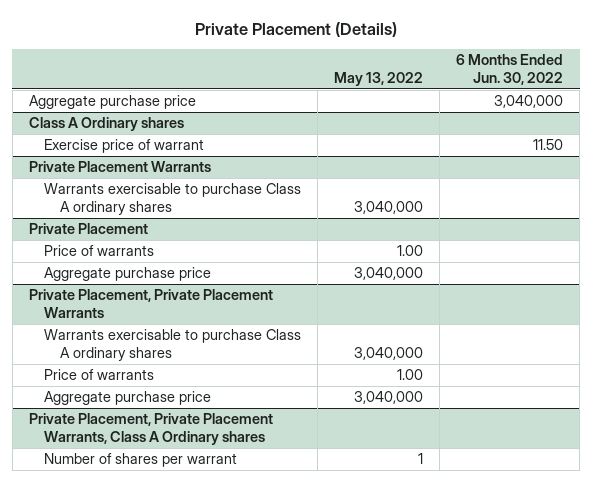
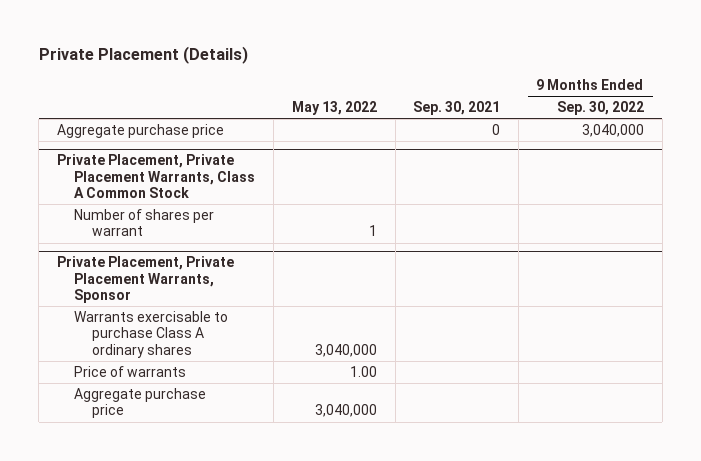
- | May 13, 2022 | 6 Months Ended Jun. 30, 2022
+ | May 13, 2022 | Sep. 30, 2021 | 9 Months Ended Sep. 30, 2022
- Class A Ordinary shares
- Exercise price of warrant | | 11.50
- Private Placement Warrants
- Warrants exercisable to purchase Class A ordinary shares | 3,040,000 |
- Private Placement
- Price of warrants | 1.00 |
- Aggregate purchase price | 3,040,000 |
- Private Placement, Private Placement Warrants
+ Private Placement, Private Placement Warrants, Class A Common Stock
+ Number of shares per warrant | 1 | |
+ Private Placement, Private Placement Warrants, Sponsor
- Private Placement, Private Placement Warrants, Class A Ordinary shares
- Number of shares per warrant | 1 |

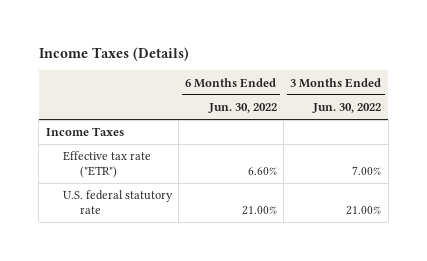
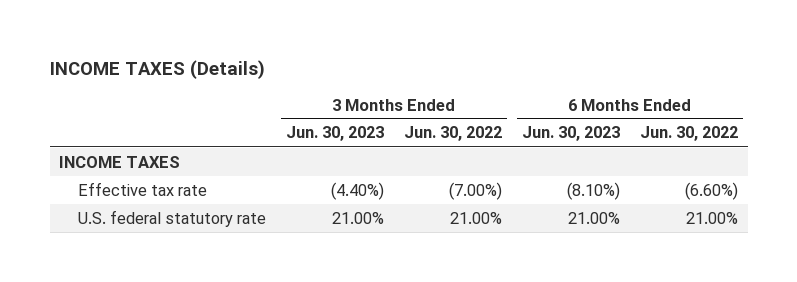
- Income Taxes (Details)
+ INCOME TAXES (Details)
- | 6 Months Ended Jun. 30, 2022 | 3 Months Ended Jun. 30, 2022
+ | 3 Months Ended Jun. 30, 2023 | 3 Months Ended Jun. 30, 2022 | 6 Months Ended Jun. 30, 2023 | 6 Months Ended Jun. 30, 2022
- Income Taxes
- Effective tax rate ("ETR") | 6.60% | 7.00%
+ INCOME TAXES
+ Effective tax rate | (4.40%) | (7.00%) | (8.10%) | (6.60%)

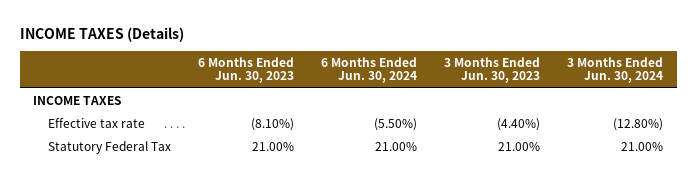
- | 3 Months Ended Jun. 30, 2023 | 3 Months Ended Jun. 30, 2022 | 6 Months Ended Jun. 30, 2023 | 6 Months Ended Jun. 30, 2022
+ | 6 Months Ended Jun. 30, 2023 | 6 Months Ended Jun. 30, 2024 | 3 Months Ended Jun. 30, 2023 | 3 Months Ended Jun. 30, 2024
- U.S. federal statutory rate | 21.00% | 21.00% | 21.00% | 21.00%
+ Statutory Federal Tax | 21.00% | 21.00% | 21.00% | 21.00%

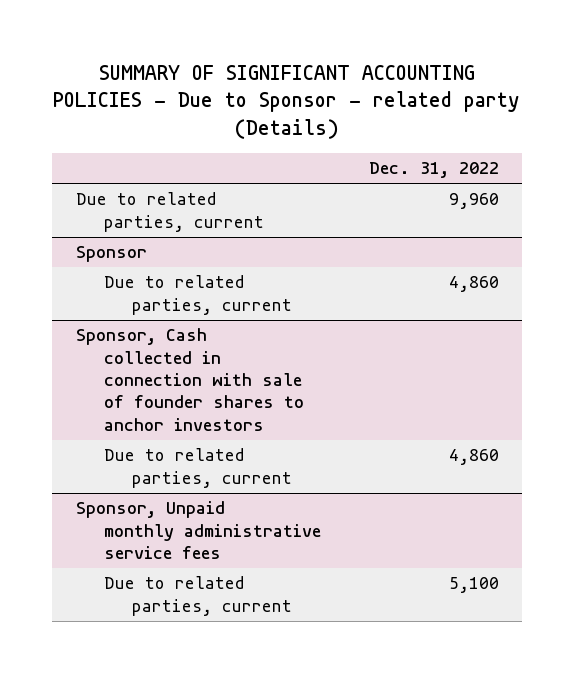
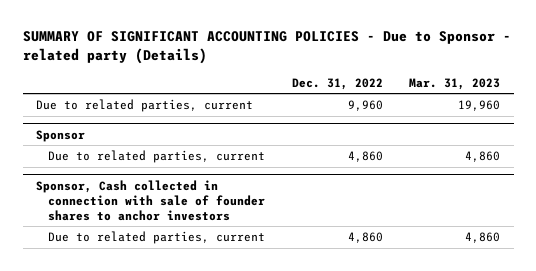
- | Dec. 31, 2022
+ | Dec. 31, 2022 | Mar. 31, 2023
- Sponsor, Unpaid monthly administrative service fees
- Due to related parties, current | 5,100

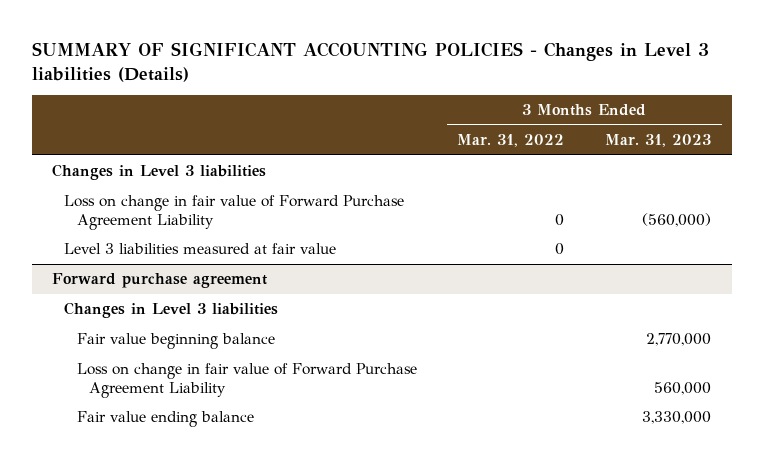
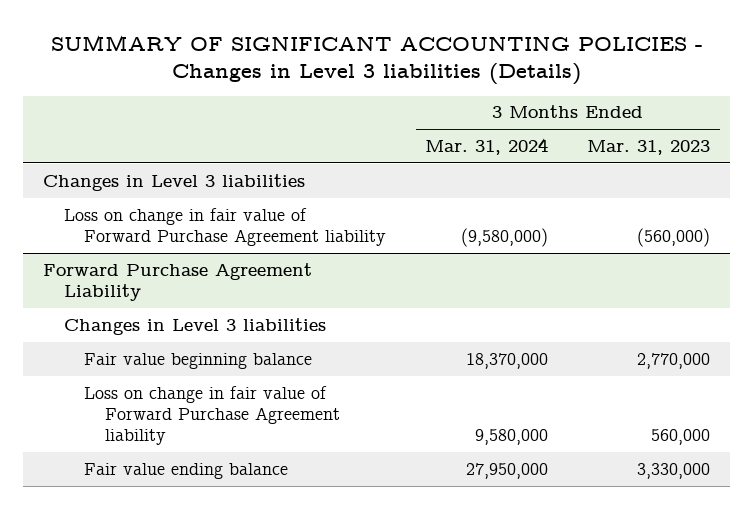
- | 3 Months Ended Mar. 31, 2022 | 3 Months Ended Mar. 31, 2023
+ | 3 Months Ended Mar. 31, 2024 | 3 Months Ended Mar. 31, 2023
- Loss on change in fair value of Forward Purchase Agreement Liability | 0 | (560,000)
- Level 3 liabilities measured at fair value | 0 |
- Forward purchase agreement
+ Loss on change in fair value of Forward Purchase Agreement liability | (9,580,000) | (560,000)
+ Forward Purchase Agreement Liability
- Loss on change in fair value of Forward Purchase Agreement Liability | | 560,000
+ Loss on change in fair value of Forward Purchase Agreement liability | 9,580,000 | 560,000

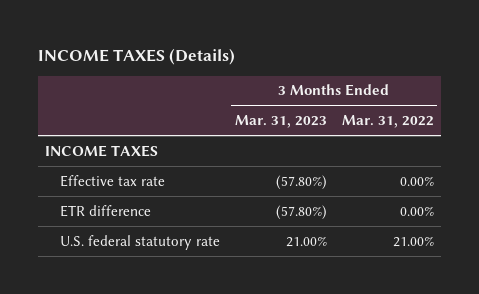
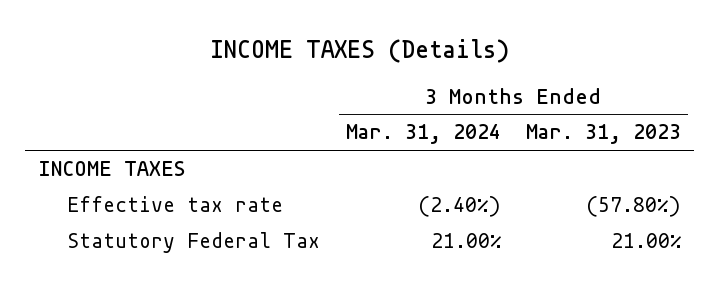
- | 3 Months Ended Mar. 31, 2023 | 3 Months Ended Mar. 31, 2022
+ | 3 Months Ended Mar. 31, 2024 | 3 Months Ended Mar. 31, 2023
- ETR difference | (57.80%) | 0.00%
- U.S. federal statutory rate | 21.00% | 21.00%
+ Statutory Federal Tax | 21.00% | 21.00%

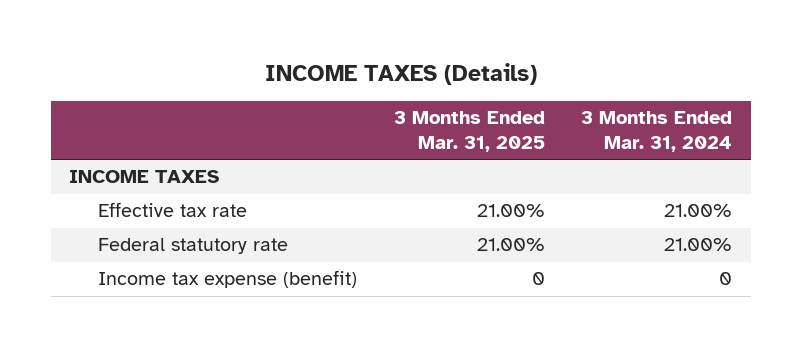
- | 3 Months Ended Mar. 31, 2024 | 3 Months Ended Mar. 31, 2023
+ | 3 Months Ended Mar. 31, 2025 | 3 Months Ended Mar. 31, 2024
- Effective tax rate | (2.40%) | (57.80%)
- Statutory Federal Tax | 21.00% | 21.00%
+ Effective tax rate | 21.00% | 21.00%
+ Federal statutory rate | 21.00% | 21.00%
+ Income tax expense (benefit) | 0 | 0

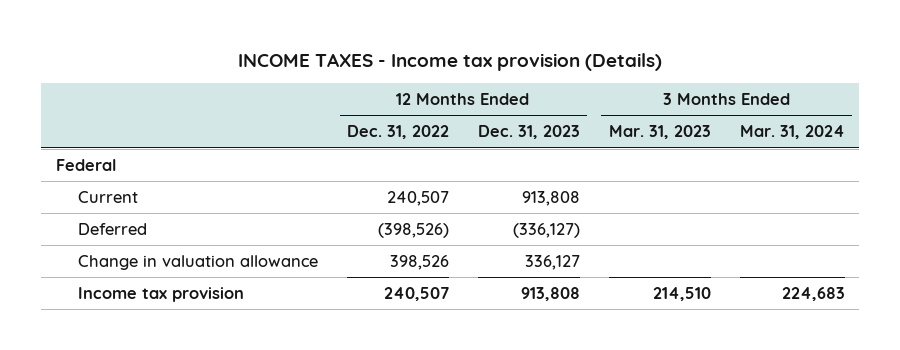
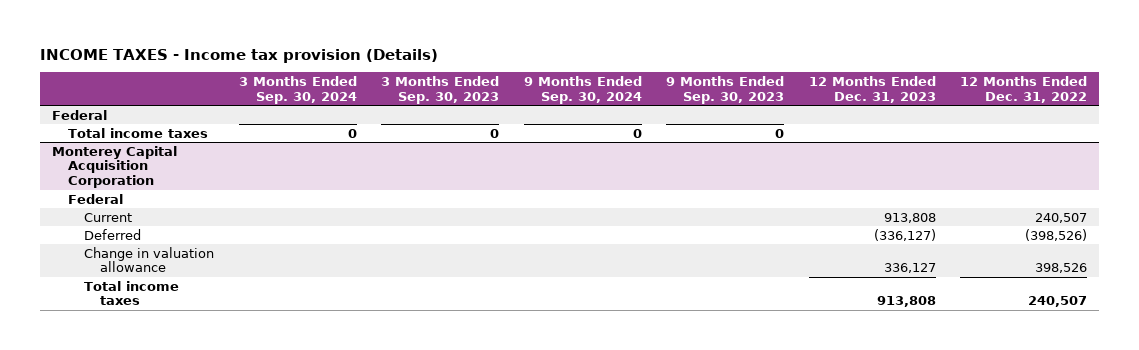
- | 12 Months Ended Dec. 31, 2022 | 12 Months Ended Dec. 31, 2023 | 3 Months Ended Mar. 31, 2023 | 3 Months Ended Mar. 31, 2024
+ | 3 Months Ended Sep. 30, 2024 | 3 Months Ended Sep. 30, 2023 | 9 Months Ended Sep. 30, 2024 | 9 Months Ended Sep. 30, 2023 | 12 Months Ended Dec. 31, 2023 | 12 Months Ended Dec. 31, 2022
+ Total income taxes | 0 | 0 | 0 | 0 | |
+ Monterey Capital Acquisition Corporation
+ Federal
- Income tax provision | 240,507 | 913,808 | 214,510 | 224,683
+ Total income taxes | | | | | 913,808 | 240,507

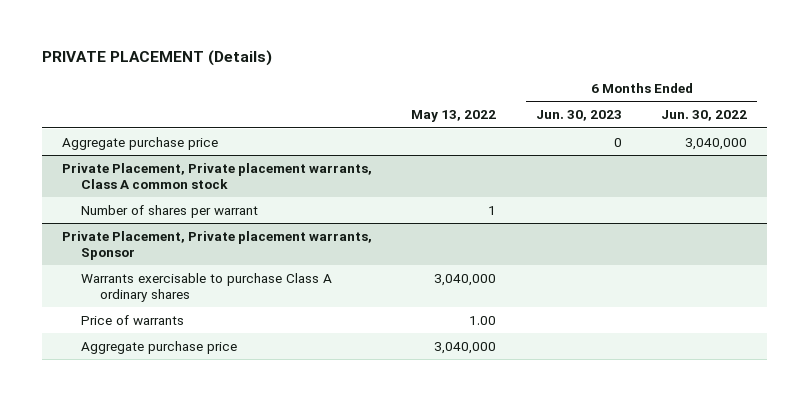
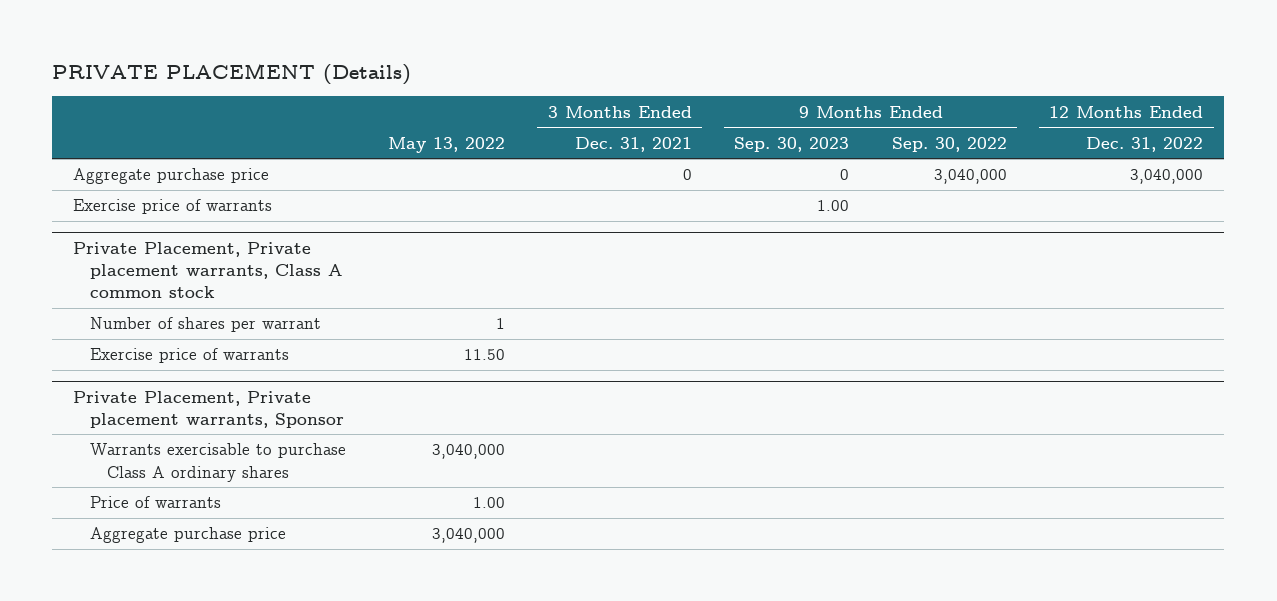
- | May 13, 2022 | 6 Months Ended Jun. 30, 2023 | 6 Months Ended Jun. 30, 2022
+ | May 13, 2022 | 3 Months Ended Dec. 31, 2021 | 9 Months Ended Sep. 30, 2023 | 9 Months Ended Sep. 30, 2022 | 12 Months Ended Dec. 31, 2022
+ Exercise price of warrants | | | 1.00 | |
@ Private Placement, Private placement warrants, Class A common stock
+ Exercise price of warrants | 11.50 | | | |

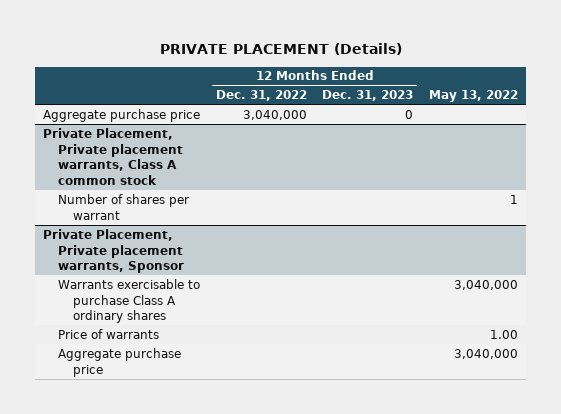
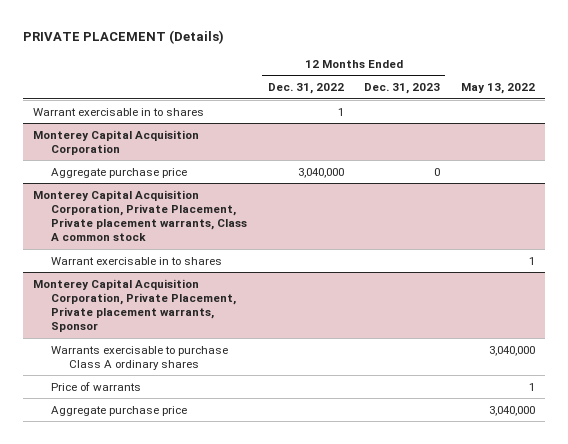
+ Warrant exercisable in to shares | 1 | |
+ Monterey Capital Acquisition Corporation
- Private Placement, Private placement warrants, Class A common stock
- Number of shares per warrant | | | 1
- Private Placement, Private placement warrants, Sponsor
+ Monterey Capital Acquisition Corporation, Private Placement, Private placement warrants, Class A common stock
+ Warrant exercisable in to shares | | | 1
+ Monterey Capital Acquisition Corporation, Private Placement, Private placement warrants, Sponsor
- Price of warrants | | | 1.00
+ Price of warrants | | | 1

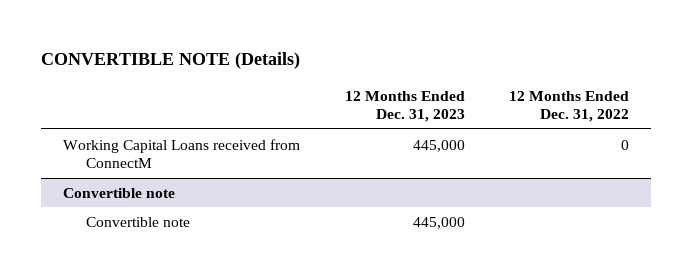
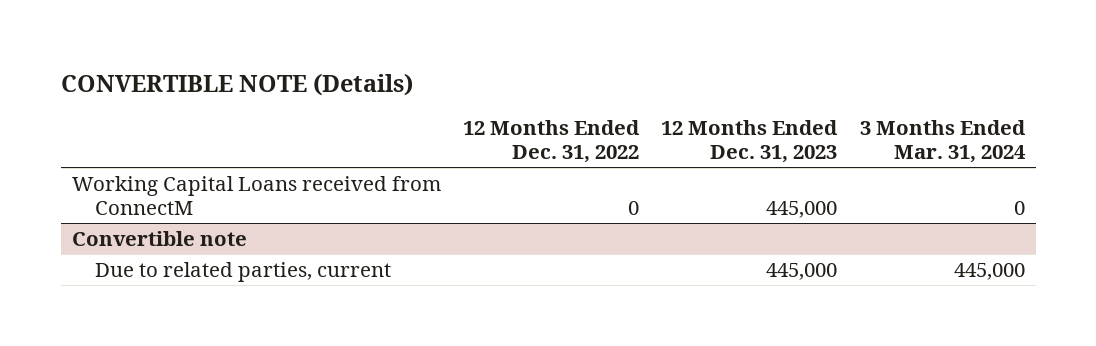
- | 12 Months Ended Dec. 31, 2023 | 12 Months Ended Dec. 31, 2022
+ | 12 Months Ended Dec. 31, 2022 | 12 Months Ended Dec. 31, 2023 | 3 Months Ended Mar. 31, 2024
@ Convertible note
- Convertible note | 445,000 |
+ Due to related parties, current | | 445,000 | 445,000

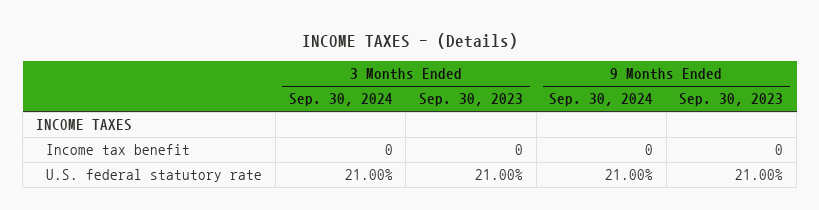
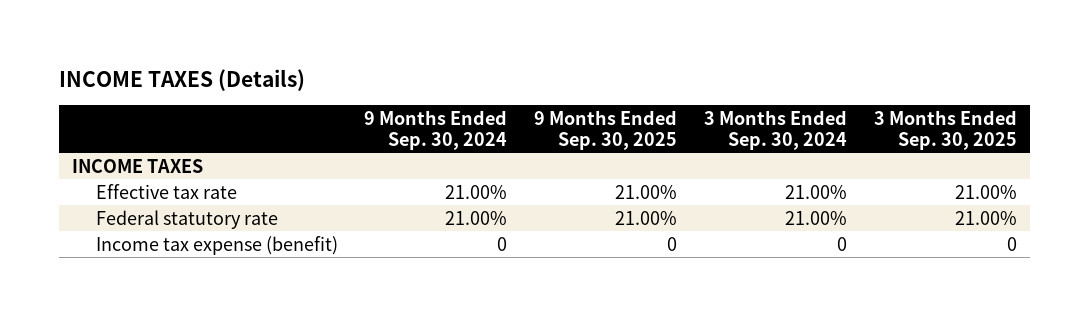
- INCOME TAXES - (Details)
+ INCOME TAXES (Details)
- | 3 Months Ended Sep. 30, 2024 | 3 Months Ended Sep. 30, 2023 | 9 Months Ended Sep. 30, 2024 | 9 Months Ended Sep. 30, 2023
+ | 9 Months Ended Sep. 30, 2024 | 9 Months Ended Sep. 30, 2025 | 3 Months Ended Sep. 30, 2024 | 3 Months Ended Sep. 30, 2025
- Income tax benefit | 0 | 0 | 0 | 0
- U.S. federal statutory rate | 21.00% | 21.00% | 21.00% | 21.00%
+ Effective tax rate | 21.00% | 21.00% | 21.00% | 21.00%
+ Federal statutory rate | 21.00% | 21.00% | 21.00% | 21.00%
+ Income tax expense (benefit) | 0 | 0 | 0 | 0

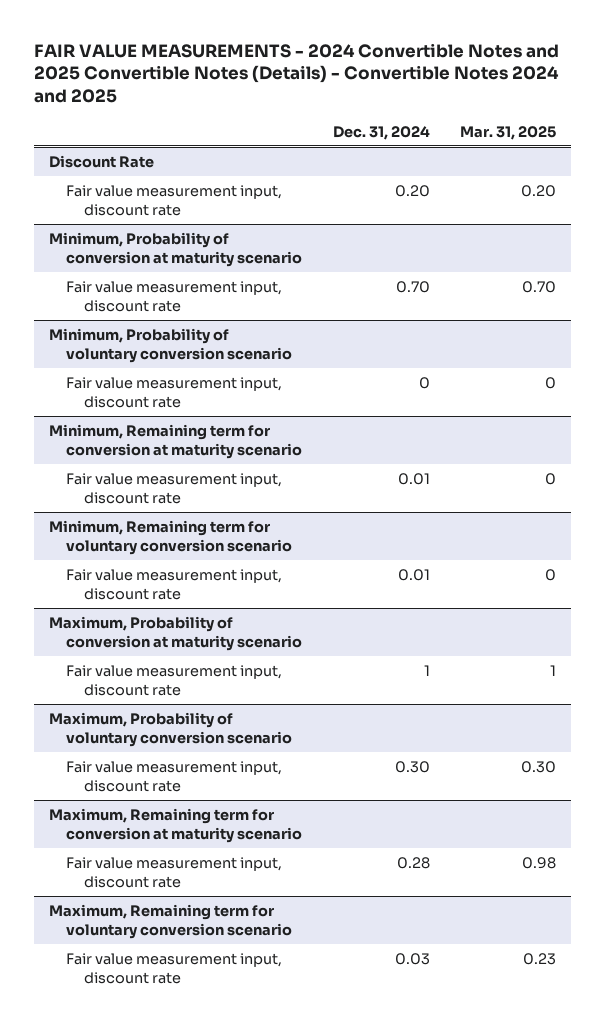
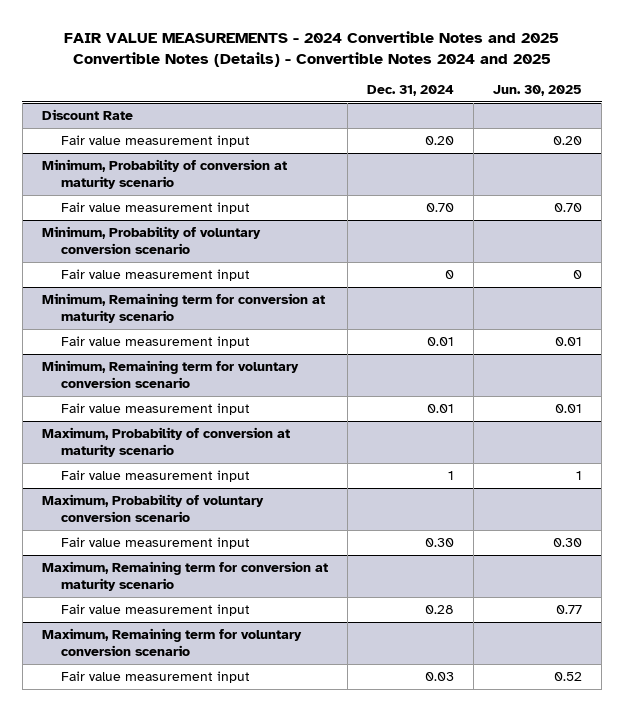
- | Dec. 31, 2024 | Mar. 31, 2025
+ | Dec. 31, 2024 | Jun. 30, 2025
@ Discount Rate
- Fair value measurement input, discount rate | 0.20 | 0.20
+ Fair value measurement input | 0.20 | 0.20
@ Minimum, Probability of conversion at maturity scenario
- Fair value measurement input, discount rate | 0.70 | 0.70
+ Fair value measurement input | 0.70 | 0.70
@ Minimum, Probability of voluntary conversion scenario
- Fair value measurement input, discount rate | 0 | 0
+ Fair value measurement input | 0 | 0
@ Minimum, Remaining term for conversion at maturity scenario
- Fair value measurement input, discount rate | 0.01 | 0
+ Fair value measurement input | 0.01 | 0.01
@ Minimum, Remaining term for voluntary conversion scenario
- Fair value measurement input, discount rate | 0.01 | 0
+ Fair value measurement input | 0.01 | 0.01
@ Maximum, Probability of conversion at maturity scenario
- Fair value measurement input, discount rate | 1 | 1
+ Fair value measurement input | 1 | 1
@ Maximum, Probability of voluntary conversion scenario
- Fair value measurement input, discount rate | 0.30 | 0.30
+ Fair value measurement input | 0.30 | 0.30
@ Maximum, Remaining term for conversion at maturity scenario
- Fair value measurement input, discount rate | 0.28 | 0.98
+ Fair value measurement input | 0.28 | 0.77
@ Maximum, Remaining term for voluntary conversion scenario
- Fair value measurement input, discount rate | 0.03 | 0.23
+ Fair value measurement input | 0.03 | 0.52

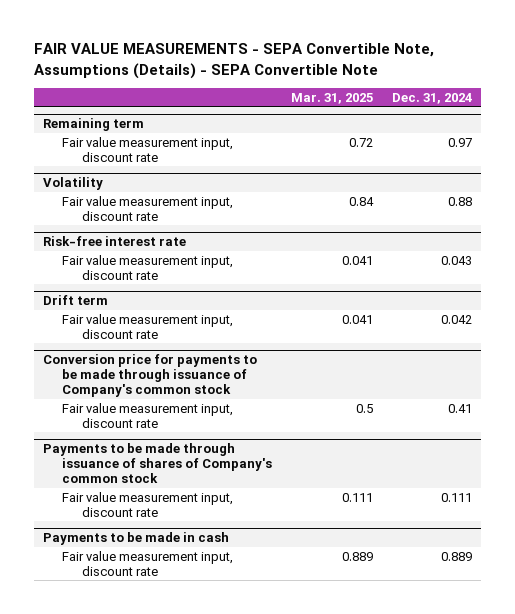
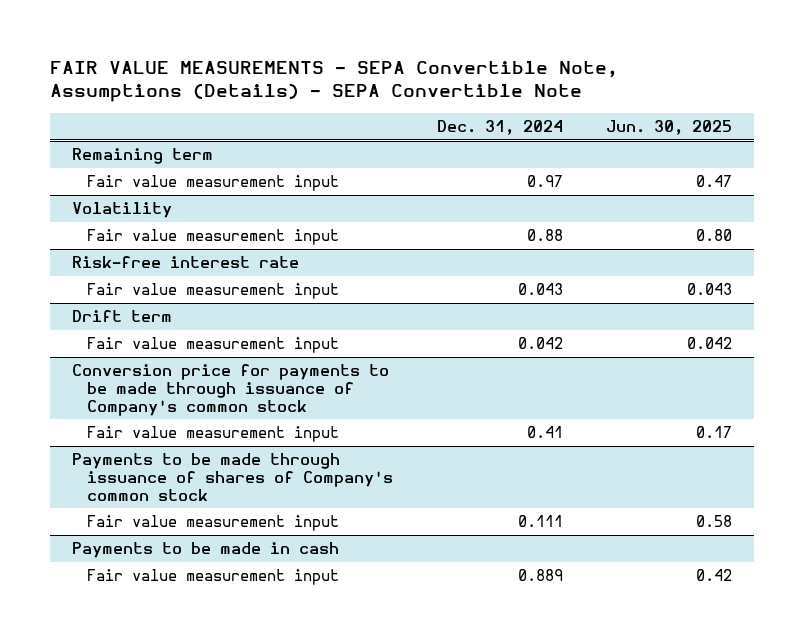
- | Mar. 31, 2025 | Dec. 31, 2024
+ | Dec. 31, 2024 | Jun. 30, 2025
@ Remaining term
- Fair value measurement input, discount rate | 0.72 | 0.97
+ Fair value measurement input | 0.97 | 0.47
@ Volatility
- Fair value measurement input, discount rate | 0.84 | 0.88
+ Fair value measurement input | 0.88 | 0.80
@ Risk-free interest rate
- Fair value measurement input, discount rate | 0.041 | 0.043
+ Fair value measurement input | 0.043 | 0.043
@ Drift term
- Fair value measurement input, discount rate | 0.041 | 0.042
+ Fair value measurement input | 0.042 | 0.042
@ Conversion price for payments to be made through issuance of Company's common stock
- Fair value measurement input, discount rate | 0.5 | 0.41
+ Fair value measurement input | 0.41 | 0.17
@ Payments to be made through issuance of shares of Company's common stock
- Fair value measurement input, discount rate | 0.111 | 0.111
+ Fair value measurement input | 0.111 | 0.58
@ Payments to be made in cash
- Fair value measurement input, discount rate | 0.889 | 0.889
+ Fair value measurement input | 0.889 | 0.42

